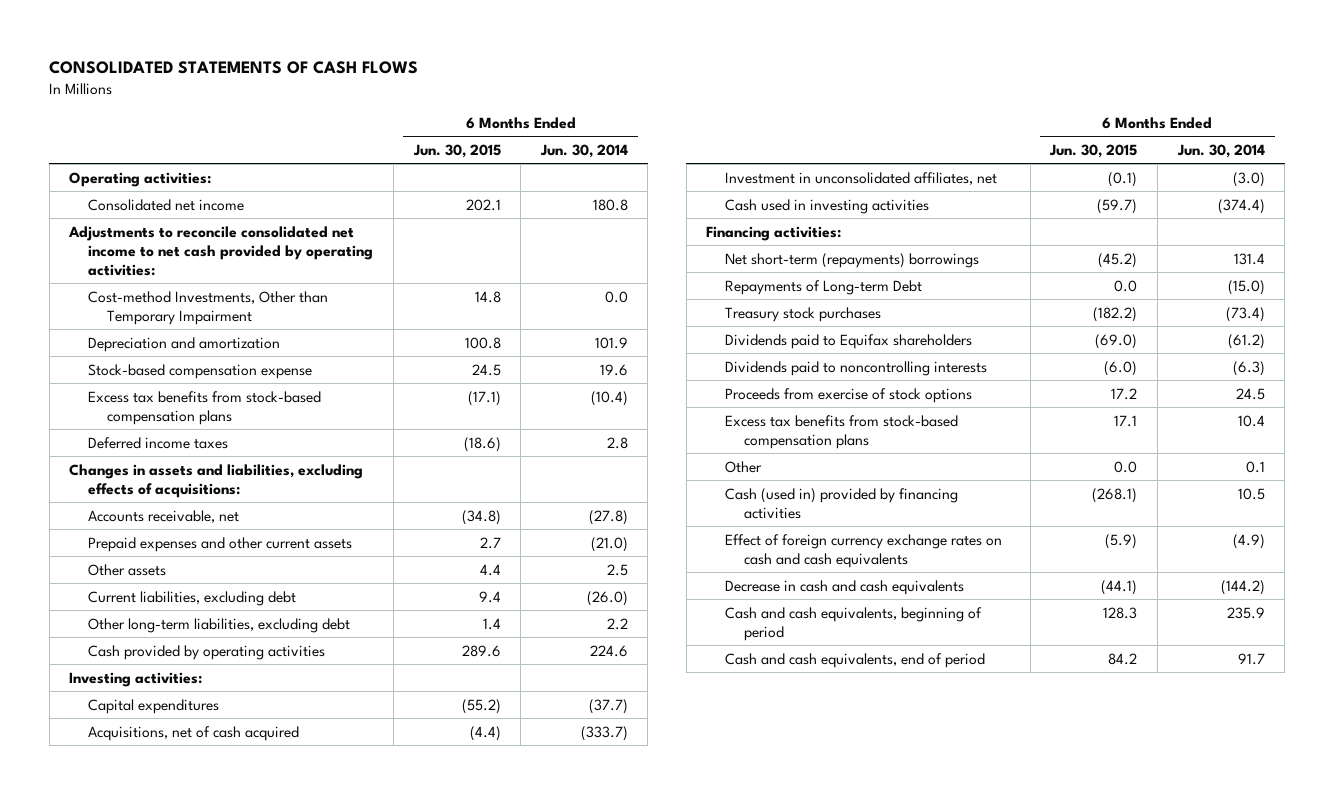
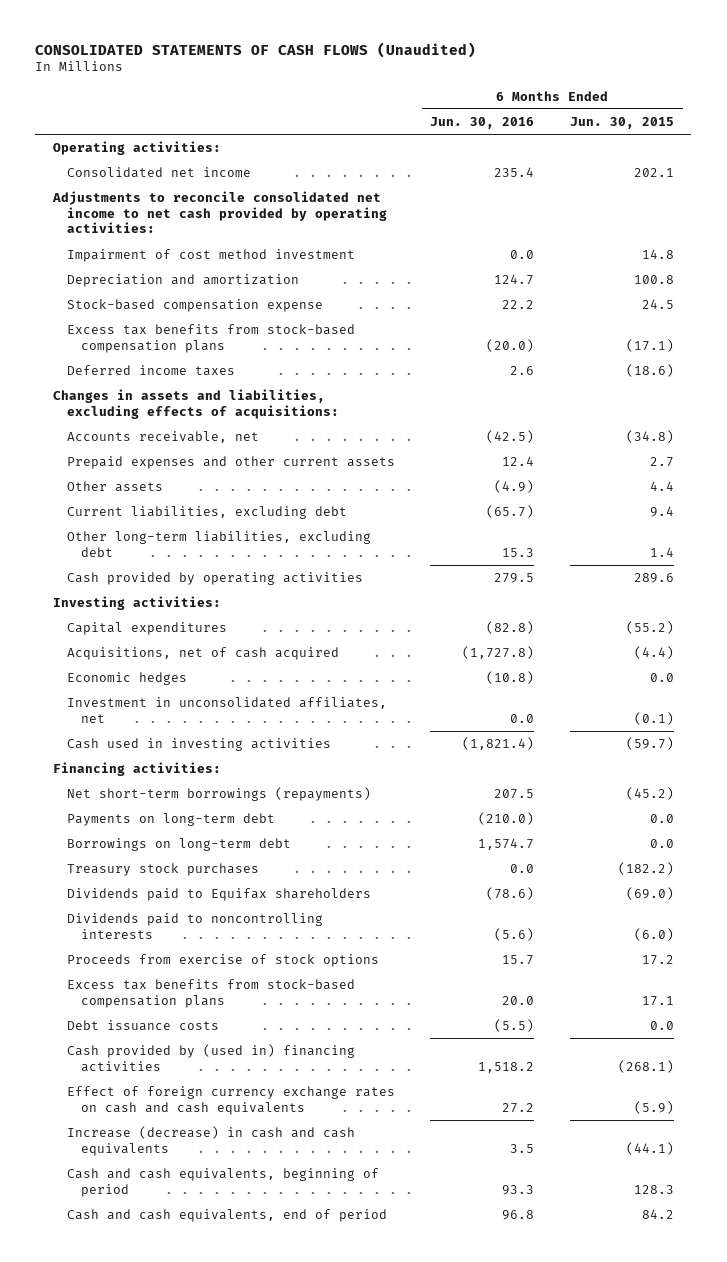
- CONSOLIDATED STATEMENTS OF CASH FLOWS
+ CONSOLIDATED STATEMENTS OF CASH FLOWS (Unaudited)
- | 6 Months Ended Jun. 30, 2015 | 6 Months Ended Jun. 30, 2014
+ | 6 Months Ended Jun. 30, 2016 | 6 Months Ended Jun. 30, 2015
- Cost-method Investments, Other than Temporary Impairment | 14.8 | 0.0
+ Impairment of cost method investment | 0.0 | 14.8
+ Economic hedges | (10.8) | 0.0
- Net short-term (repayments) borrowings | (45.2) | 131.4
- Repayments of Long-term Debt | 0.0 | (15.0)
+ Net short-term borrowings (repayments) | 207.5 | (45.2)
+ Payments on long-term debt | (210.0) | 0.0
+ Borrowings on long-term debt | 1,574.7 | 0.0
- Other | 0.0 | 0.1
- Cash (used in) provided by financing activities | (268.1) | 10.5
+ Debt issuance costs | (5.5) | 0.0
+ Cash provided by (used in) financing activities | 1,518.2 | (268.1)
- Decrease in cash and cash equivalents | (44.1) | (144.2)
+ Increase (decrease) in cash and cash equivalents | 3.5 | (44.1)

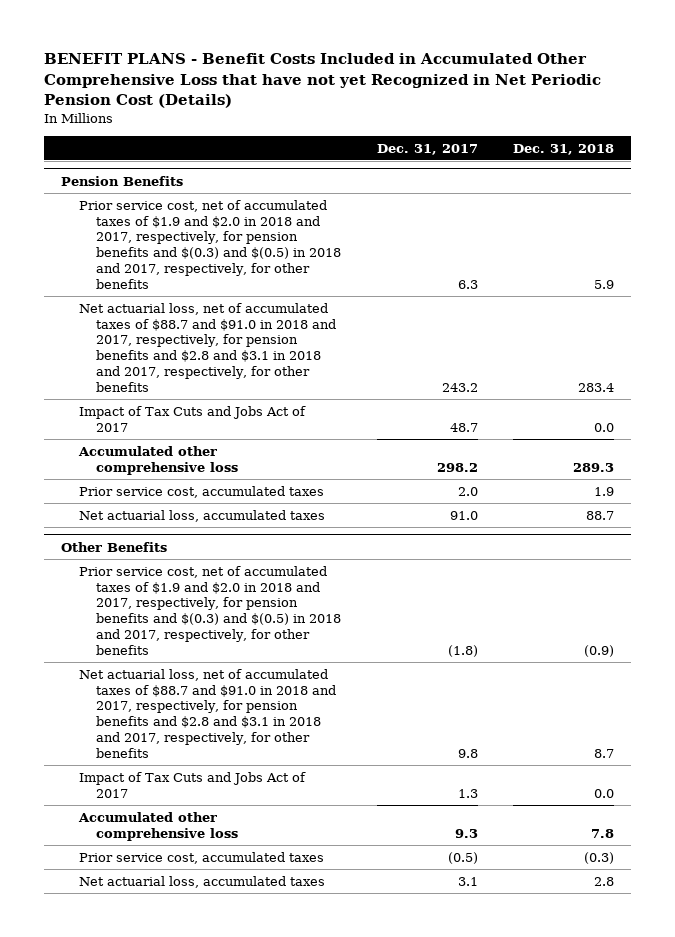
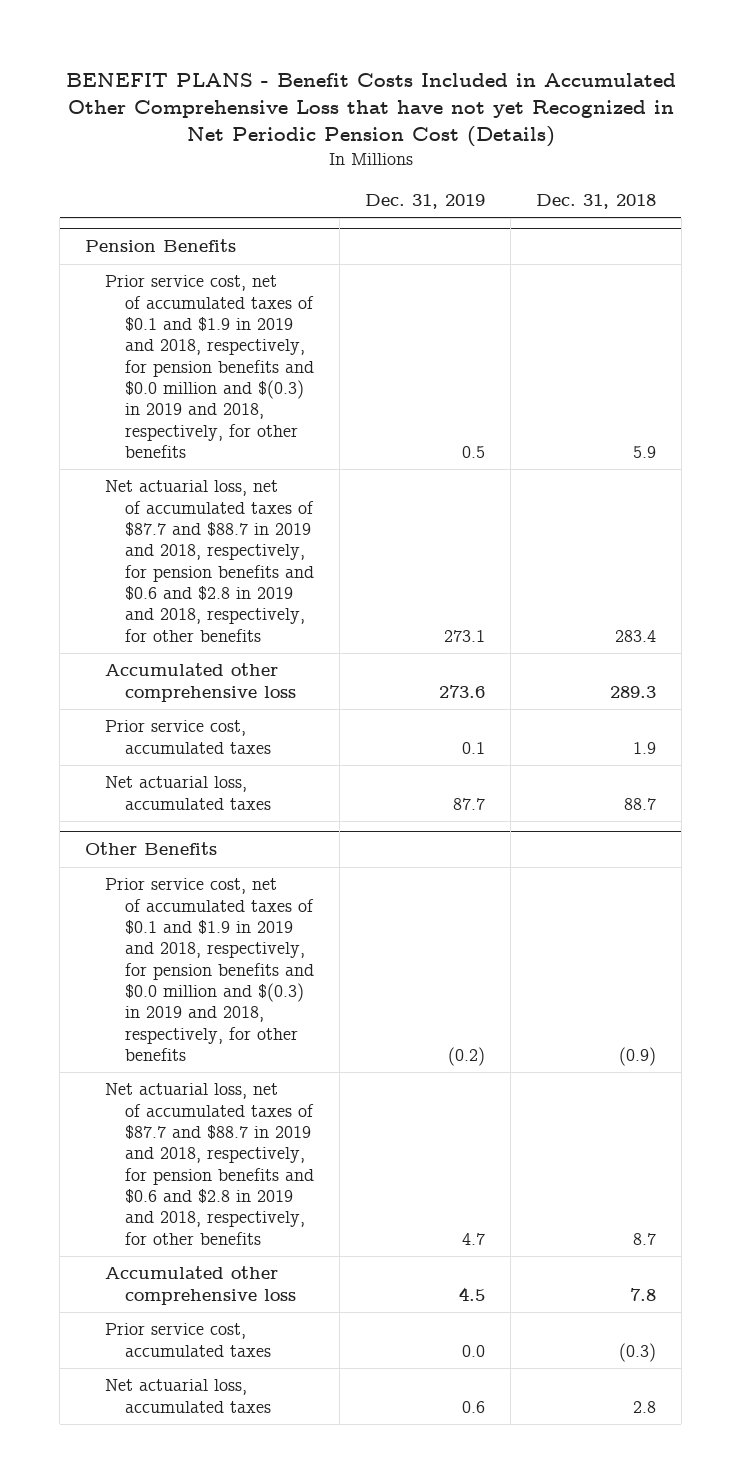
- | Dec. 31, 2017 | Dec. 31, 2018
+ | Dec. 31, 2019 | Dec. 31, 2018
@ Pension Benefits
- Prior service cost, net of accumulated taxes of $1.9 and $2.0 in 2018 and 2017, respectively, for pension benefits and $(0.3) and $(0.5) in 2018 and 2017, respectively, for other benefits | 6.3 | 5.9
- Net actuarial loss, net of accumulated taxes of $88.7 and $91.0 in 2018 and 2017, respectively, for pension benefits and $2.8 and $3.1 in 2018 and 2017, respectively, for other benefits | 243.2 | 283.4
- Impact of Tax Cuts and Jobs Act of 2017 | 48.7 | 0.0
+ Prior service cost, net of accumulated taxes of $0.1 and $1.9 in 2019 and 2018, respectively, for pension benefits and $0.0 million and $(0.3) in 2019 and 2018, respectively, for other benefits | 0.5 | 5.9
+ Net actuarial loss, net of accumulated taxes of $87.7 and $88.7 in 2019 and 2018, respectively, for pension benefits and $0.6 and $2.8 in 2019 and 2018, respectively, for other benefits | 273.1 | 283.4
@ Other Benefits
- Prior service cost, net of accumulated taxes of $1.9 and $2.0 in 2018 and 2017, respectively, for pension benefits and $(0.3) and $(0.5) in 2018 and 2017, respectively, for other benefits | (1.8) | (0.9)
- Net actuarial loss, net of accumulated taxes of $88.7 and $91.0 in 2018 and 2017, respectively, for pension benefits and $2.8 and $3.1 in 2018 and 2017, respectively, for other benefits | 9.8 | 8.7
- Impact of Tax Cuts and Jobs Act of 2017 | 1.3 | 0.0
+ Prior service cost, net of accumulated taxes of $0.1 and $1.9 in 2019 and 2018, respectively, for pension benefits and $0.0 million and $(0.3) in 2019 and 2018, respectively, for other benefits | (0.2) | (0.9)
+ Net actuarial loss, net of accumulated taxes of $87.7 and $88.7 in 2019 and 2018, respectively, for pension benefits and $0.6 and $2.8 in 2019 and 2018, respectively, for other benefits | 4.7 | 8.7

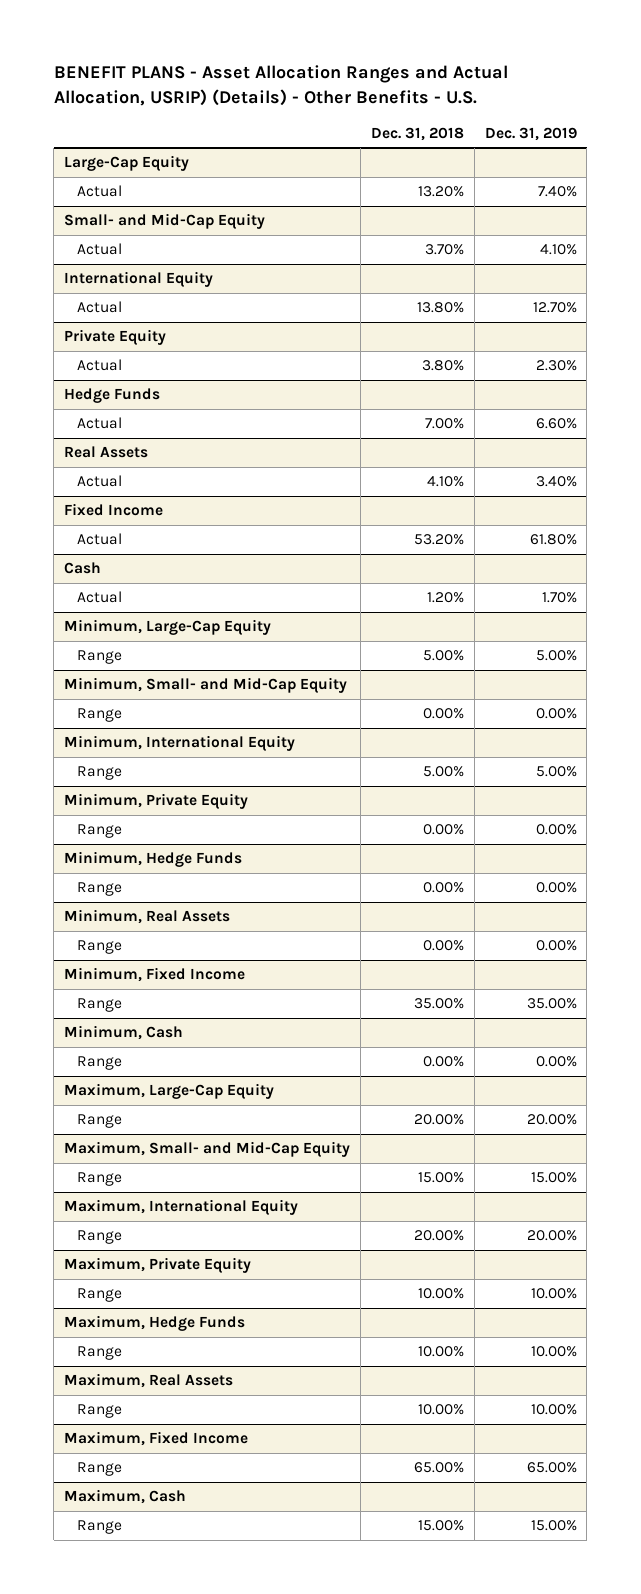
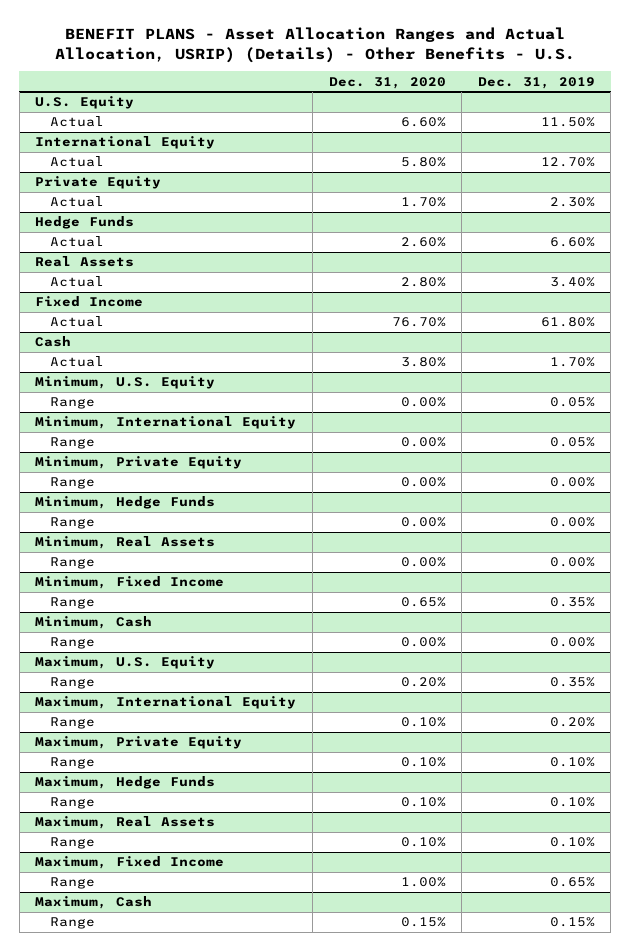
- | Dec. 31, 2018 | Dec. 31, 2019
+ | Dec. 31, 2020 | Dec. 31, 2019
- Large-Cap Equity
- Actual | 13.20% | 7.40%
- Small- and Mid-Cap Equity
- Actual | 3.70% | 4.10%
+ U.S. Equity
+ Actual | 6.60% | 11.50%
- Minimum, Large-Cap Equity
- Range | 5.00% | 5.00%
- Minimum, Small- and Mid-Cap Equity
- Range | 0.00% | 0.00%
+ Minimum, U.S. Equity
+ Range | 0.00% | 0.05%
@ Minimum, International Equity
- Range | 5.00% | 5.00%
+ Range | 0.00% | 0.05%
@ Minimum, Fixed Income
- Range | 35.00% | 35.00%
+ Range | 0.65% | 0.35%
- Maximum, Large-Cap Equity
- Range | 20.00% | 20.00%
- Maximum, Small- and Mid-Cap Equity
- Range | 15.00% | 15.00%
+ Maximum, U.S. Equity
+ Range | 0.20% | 0.35%
@ Maximum, International Equity
- Range | 20.00% | 20.00%
+ Range | 0.10% | 0.20%
@ Maximum, Private Equity
- Range | 10.00% | 10.00%
+ Range | 0.10% | 0.10%
@ Maximum, Hedge Funds
- Range | 10.00% | 10.00%
+ Range | 0.10% | 0.10%
@ Maximum, Real Assets
- Range | 10.00% | 10.00%
+ Range | 0.10% | 0.10%
@ Maximum, Fixed Income
- Range | 65.00% | 65.00%
+ Range | 1.00% | 0.65%
@ Maximum, Cash
- Range | 15.00% | 15.00%
+ Range | 0.15% | 0.15%

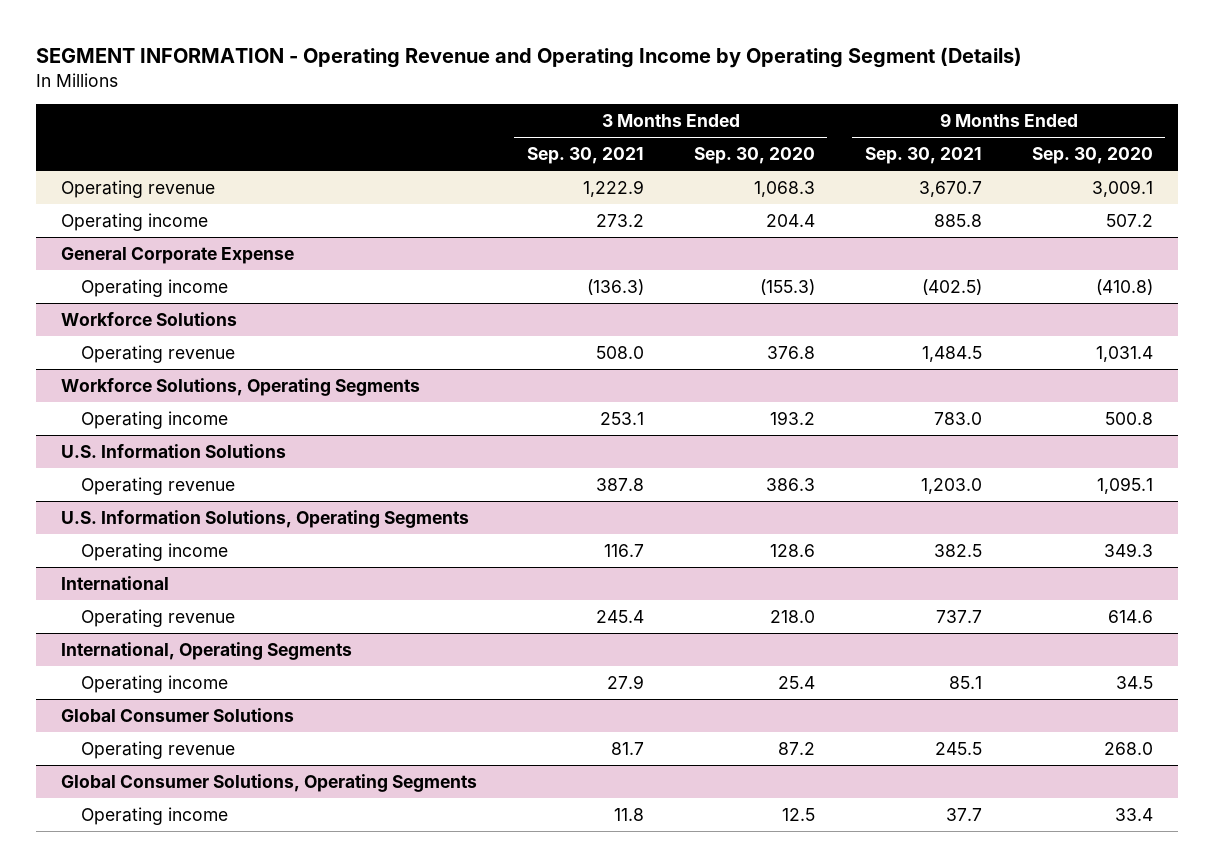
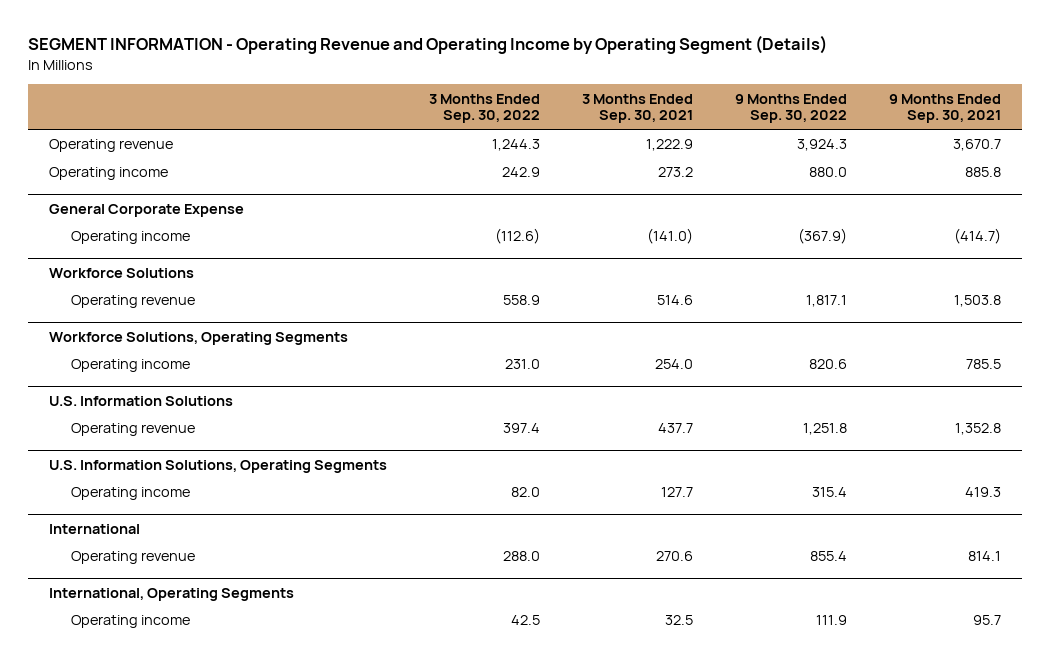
- | 3 Months Ended Sep. 30, 2021 | 3 Months Ended Sep. 30, 2020 | 9 Months Ended Sep. 30, 2021 | 9 Months Ended Sep. 30, 2020
+ | 3 Months Ended Sep. 30, 2022 | 3 Months Ended Sep. 30, 2021 | 9 Months Ended Sep. 30, 2022 | 9 Months Ended Sep. 30, 2021
@ General Corporate Expense
- Operating income | (136.3) | (155.3) | (402.5) | (410.8)
+ Operating income | (112.6) | (141.0) | (367.9) | (414.7)
@ Workforce Solutions
- Operating revenue | 508.0 | 376.8 | 1,484.5 | 1,031.4
+ Operating revenue | 558.9 | 514.6 | 1,817.1 | 1,503.8
@ Workforce Solutions, Operating Segments
- Operating income | 253.1 | 193.2 | 783.0 | 500.8
+ Operating income | 231.0 | 254.0 | 820.6 | 785.5
@ U.S. Information Solutions
- Operating revenue | 387.8 | 386.3 | 1,203.0 | 1,095.1
+ Operating revenue | 397.4 | 437.7 | 1,251.8 | 1,352.8
@ U.S. Information Solutions, Operating Segments
- Operating income | 116.7 | 128.6 | 382.5 | 349.3
+ Operating income | 82.0 | 127.7 | 315.4 | 419.3
@ International
- Operating revenue | 245.4 | 218.0 | 737.7 | 614.6
+ Operating revenue | 288.0 | 270.6 | 855.4 | 814.1
@ International, Operating Segments
- Operating income | 27.9 | 25.4 | 85.1 | 34.5
- Global Consumer Solutions
- Operating revenue | 81.7 | 87.2 | 245.5 | 268.0
- Global Consumer Solutions, Operating Segments
- Operating income | 11.8 | 12.5 | 37.7 | 33.4
@ International, Operating Segments
+ Operating income | 42.5 | 32.5 | 111.9 | 95.7

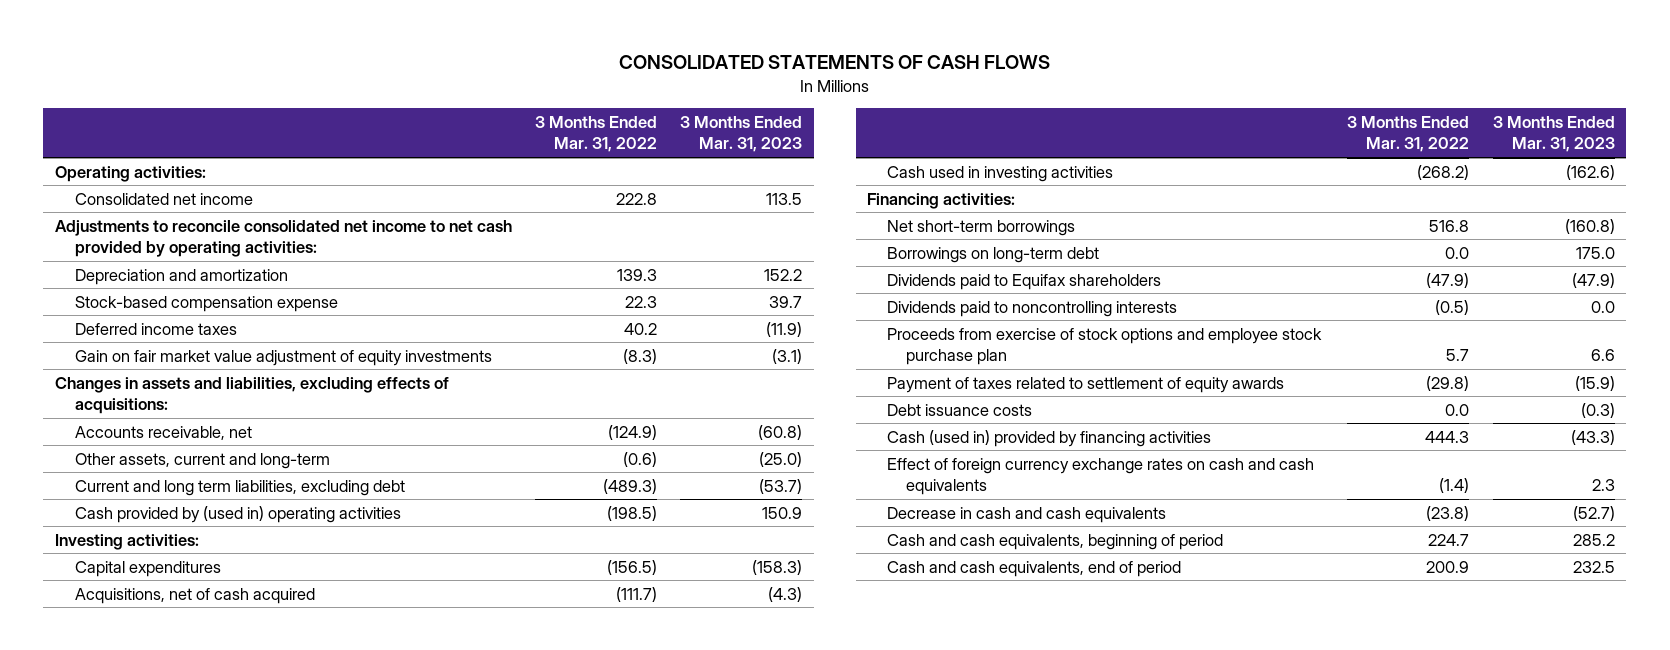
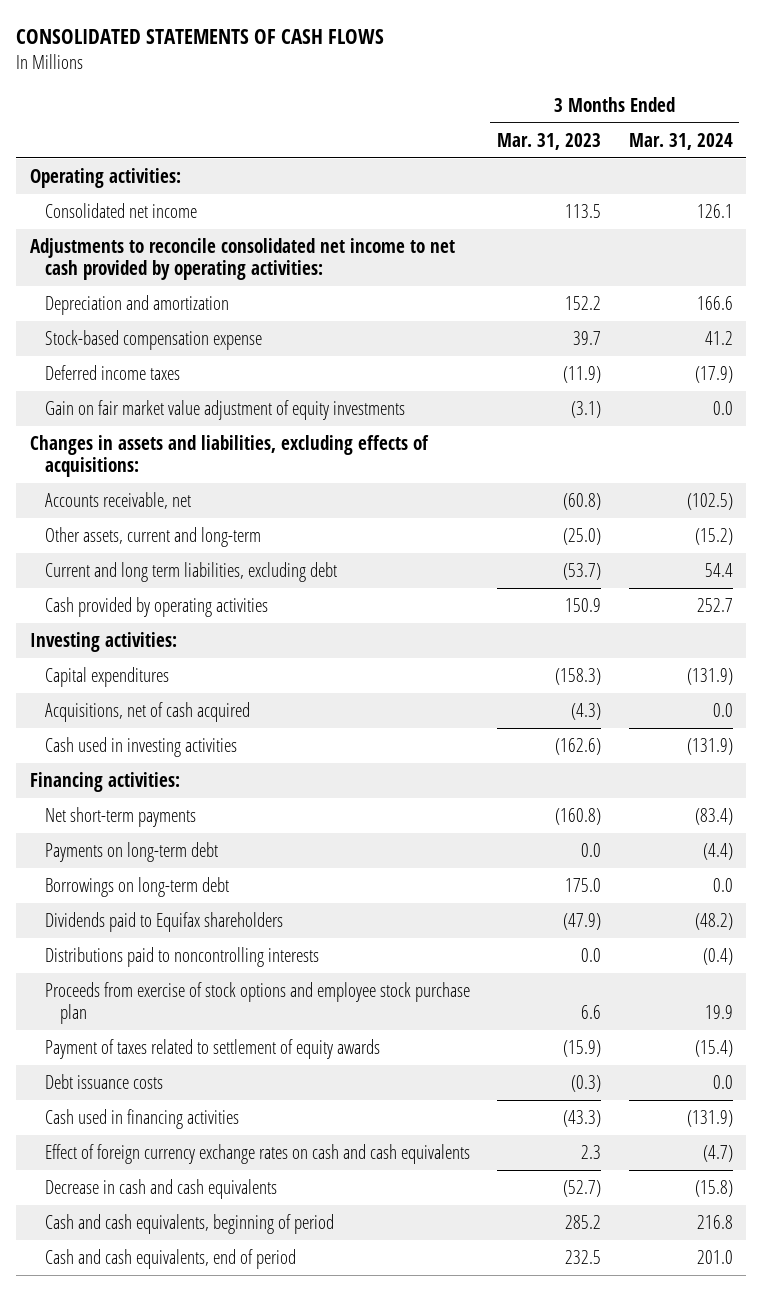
- | 3 Months Ended Mar. 31, 2022 | 3 Months Ended Mar. 31, 2023
+ | 3 Months Ended Mar. 31, 2023 | 3 Months Ended Mar. 31, 2024
- Cash provided by (used in) operating activities | (198.5) | 150.9
+ Cash provided by operating activities | 150.9 | 252.7
- Net short-term borrowings | 516.8 | (160.8)
+ Net short-term payments | (160.8) | (83.4)
+ Payments on long-term debt | 0.0 | (4.4)
- Dividends paid to noncontrolling interests | (0.5) | 0.0
+ Distributions paid to noncontrolling interests | 0.0 | (0.4)
- Cash (used in) provided by financing activities | 444.3 | (43.3)
+ Cash used in financing activities | (43.3) | (131.9)

